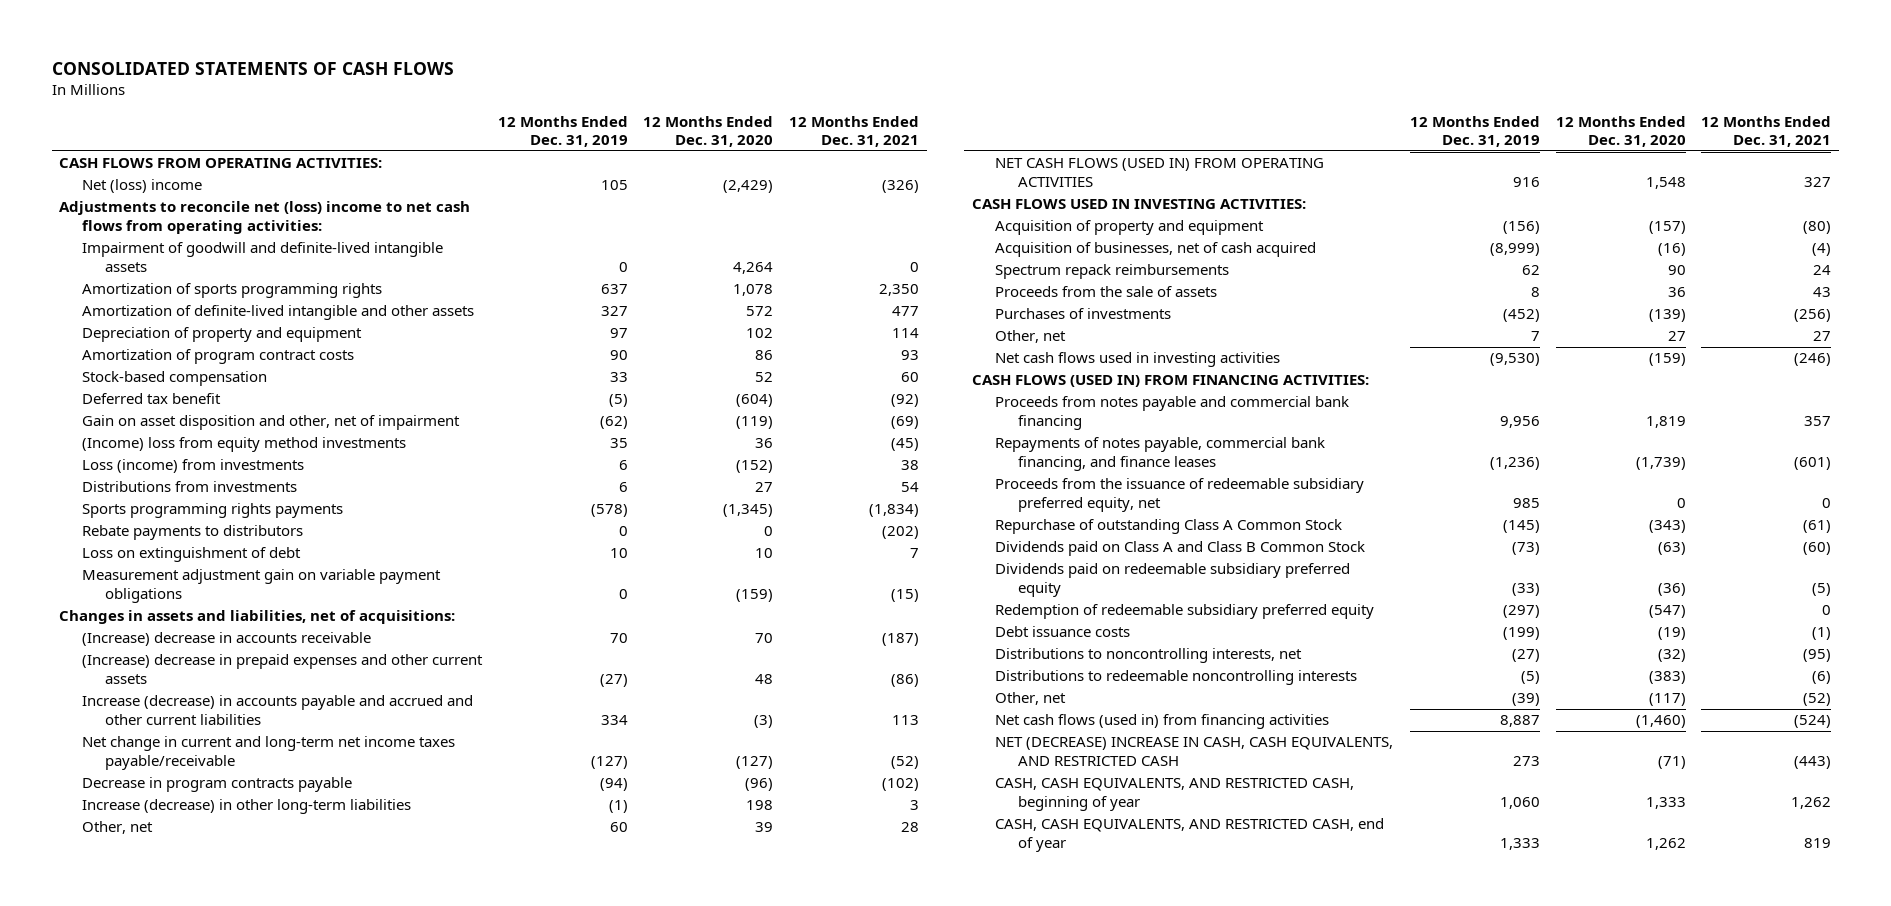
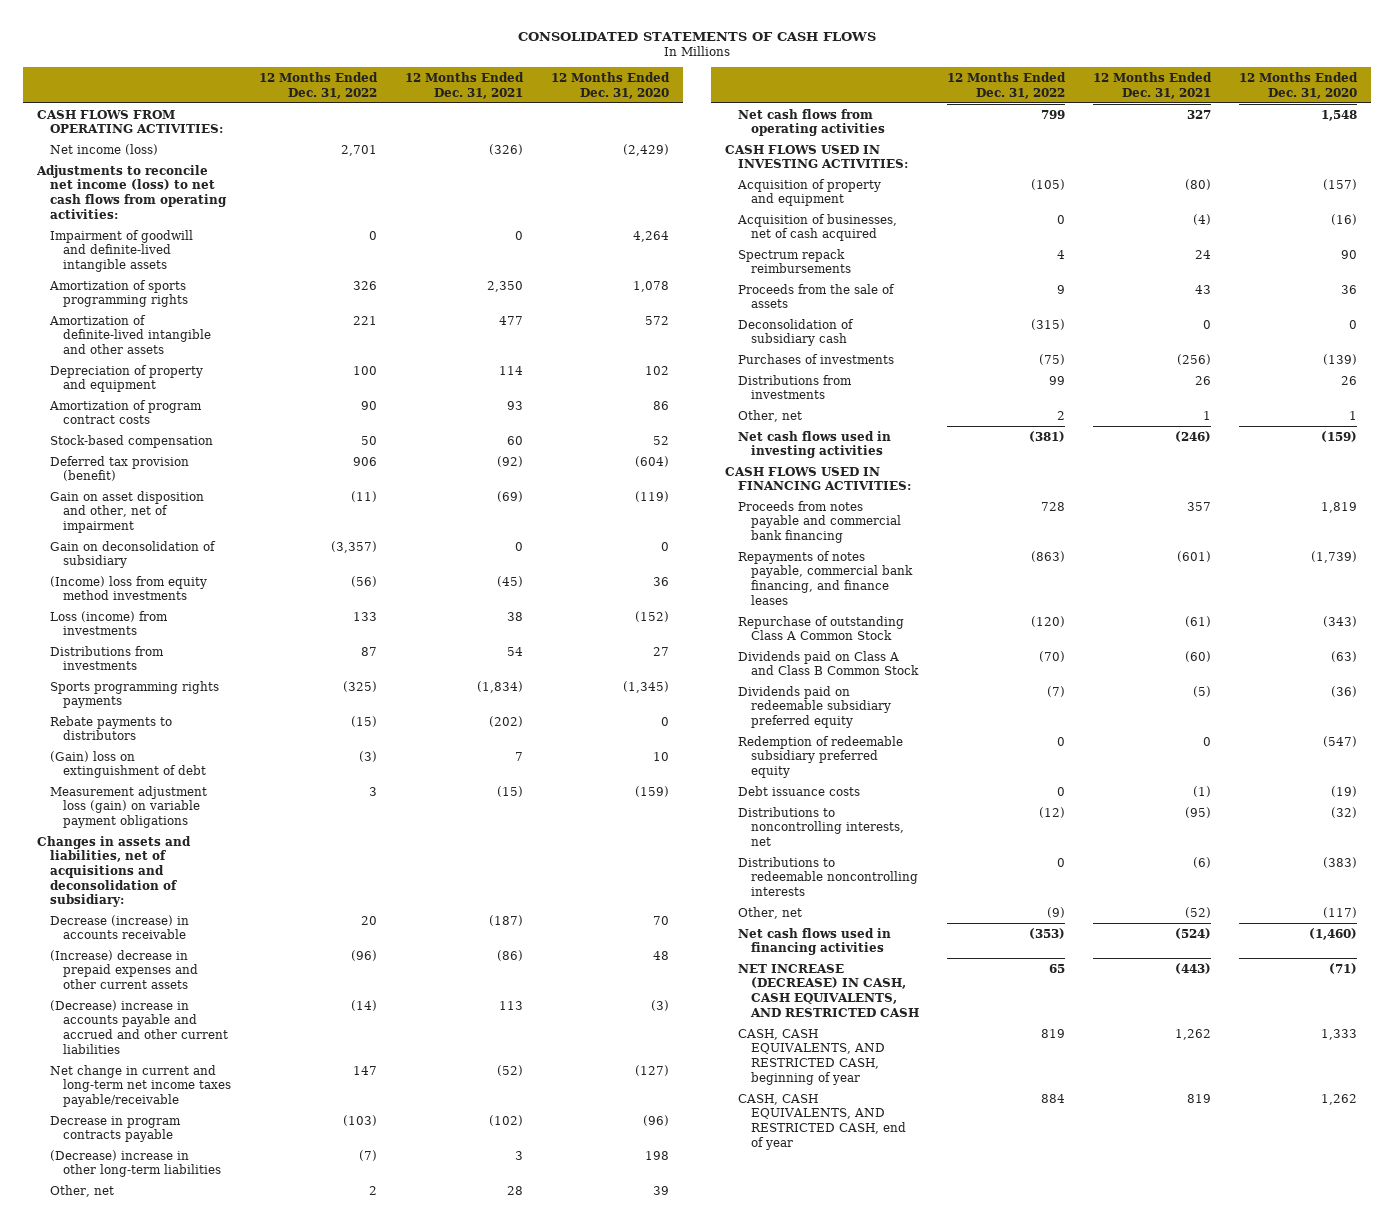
- | 12 Months Ended Dec. 31, 2019 | 12 Months Ended Dec. 31, 2020 | 12 Months Ended Dec. 31, 2021
+ | 12 Months Ended Dec. 31, 2022 | 12 Months Ended Dec. 31, 2021 | 12 Months Ended Dec. 31, 2020
- Net (loss) income | 105 | (2,429) | (326)
- Adjustments to reconcile net (loss) income to net cash flows from operating activities:
+ Net income (loss) | 2,701 | (326) | (2,429)
+ Adjustments to reconcile net income (loss) to net cash flows from operating activities:
- Deferred tax benefit | (5) | (604) | (92)
+ Deferred tax provision (benefit) | 906 | (92) | (604)
+ Gain on deconsolidation of subsidiary | (3,357) | 0 | 0
- Loss on extinguishment of debt | 10 | 10 | 7
- Measurement adjustment gain on variable payment obligations | 0 | (159) | (15)
- Changes in assets and liabilities, net of acquisitions:
- (Increase) decrease in accounts receivable | 70 | 70 | (187)
+ (Gain) loss on extinguishment of debt | (3) | 7 | 10
+ Measurement adjustment loss (gain) on variable payment obligations | 3 | (15) | (159)
+ Changes in assets and liabilities, net of acquisitions and deconsolidation of subsidiary:
+ Decrease (increase) in accounts receivable | 20 | (187) | 70
- Increase (decrease) in accounts payable and accrued and other current liabilities | 334 | (3) | 113
+ (Decrease) increase in accounts payable and accrued and other current liabilities | (14) | 113 | (3)
- Increase (decrease) in other long-term liabilities | (1) | 198 | 3
+ (Decrease) increase in other long-term liabilities | (7) | 3 | 198
- NET CASH FLOWS (USED IN) FROM OPERATING ACTIVITIES | 916 | 1,548 | 327
+ Net cash flows from operating activities | 799 | 327 | 1,548
+ Deconsolidation of subsidiary cash | (315) | 0 | 0
- Other, net | 7 | 27 | 27
+ Distributions from investments | 99 | 26 | 26
+ Other, net | 2 | 1 | 1
- CASH FLOWS (USED IN) FROM FINANCING ACTIVITIES:
+ CASH FLOWS USED IN FINANCING ACTIVITIES:
- Proceeds from the issuance of redeemable subsidiary preferred equity, net | 985 | 0 | 0
- Net cash flows (used in) from financing activities | 8,887 | (1,460) | (524)
- NET (DECREASE) INCREASE IN CASH, CASH EQUIVALENTS, AND RESTRICTED CASH | 273 | (71) | (443)
+ Net cash flows used in financing activities | (353) | (524) | (1,460)
+ NET INCREASE (DECREASE) IN CASH, CASH EQUIVALENTS, AND RESTRICTED CASH | 65 | (443) | (71)

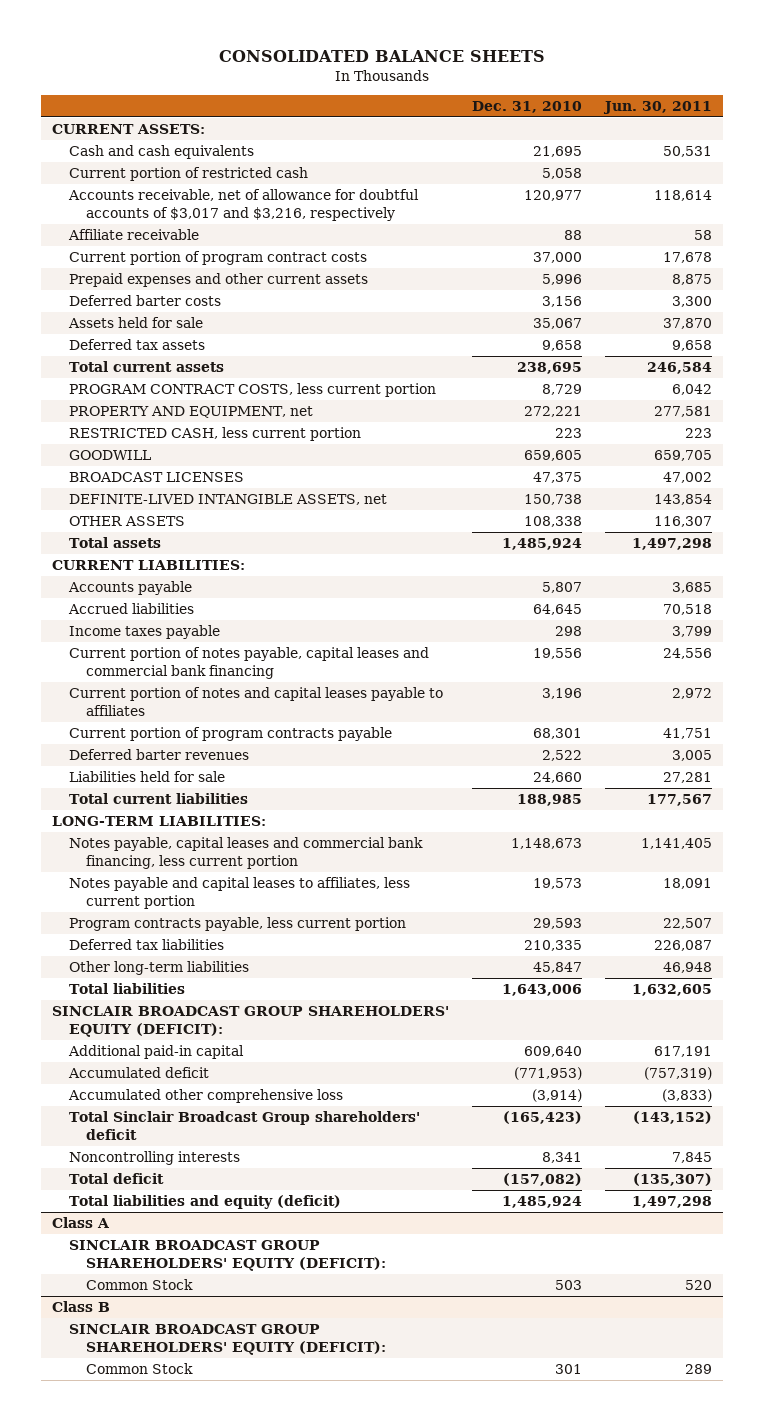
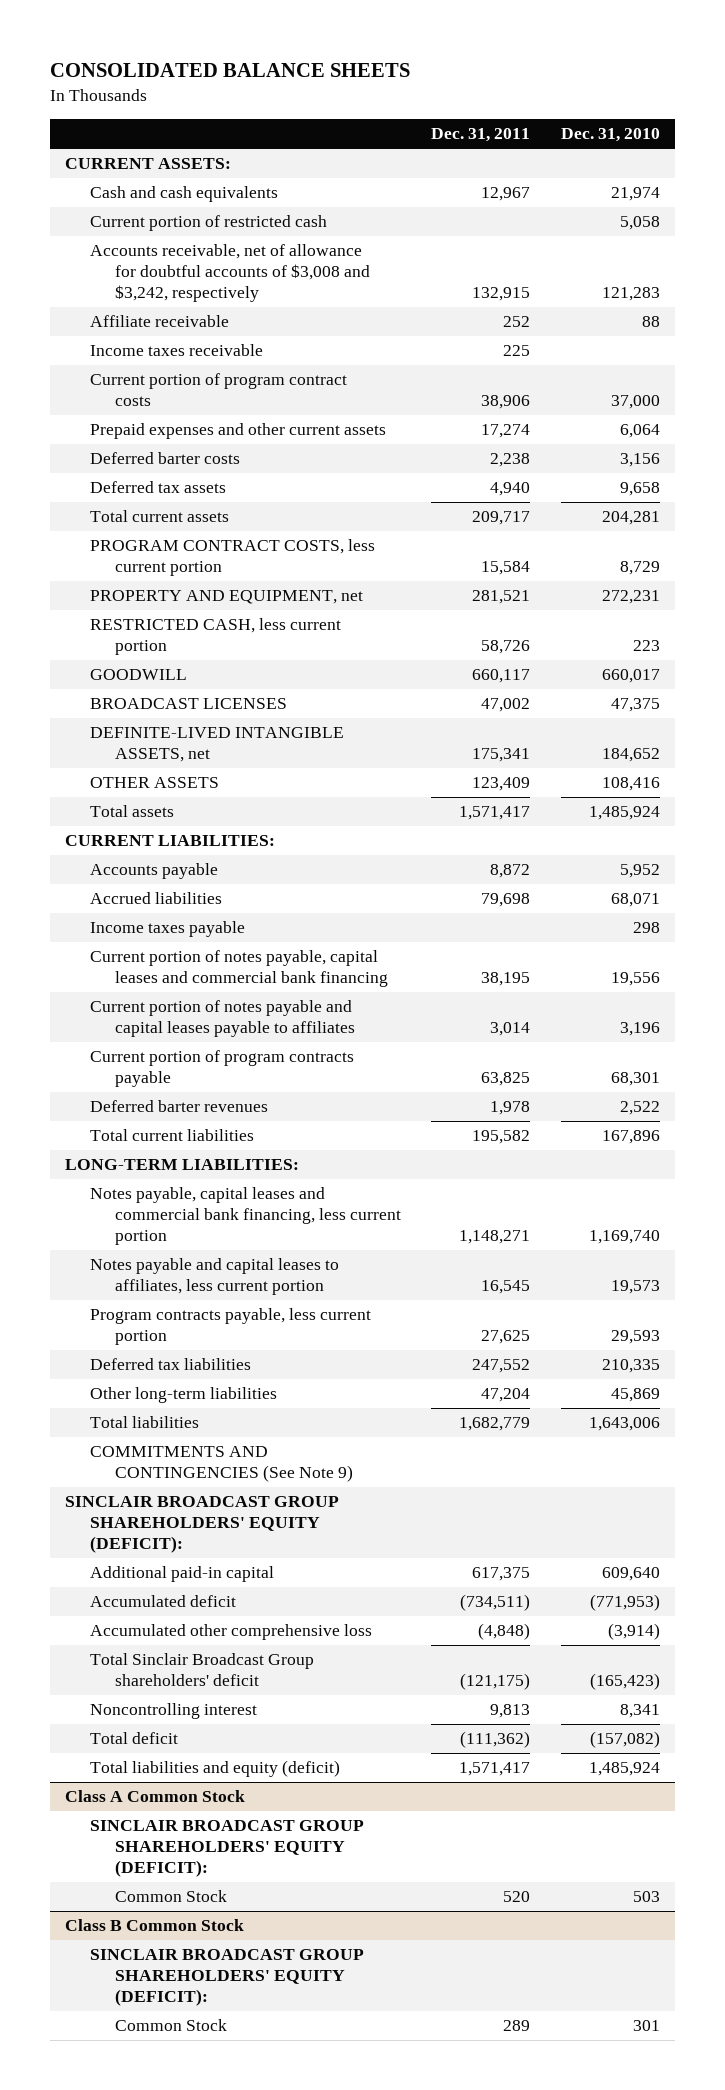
- | Dec. 31, 2010 | Jun. 30, 2011
+ | Dec. 31, 2011 | Dec. 31, 2010
- Cash and cash equivalents | 21,695 | 50,531
+ Cash and cash equivalents | 12,967 | 21,974
- Accounts receivable, net of allowance for doubtful accounts of $3,017 and $3,216, respectively | 120,977 | 118,614
+ Accounts receivable, net of allowance for doubtful accounts of $3,008 and $3,242, respectively | 132,915 | 121,283
+ Income taxes receivable | 225 |
- Prepaid expenses and other current assets | 5,996 | 8,875
+ Prepaid expenses and other current assets | 17,274 | 6,064
- Assets held for sale | 35,067 | 37,870
- Total current assets | 238,695 | 246,584
+ Total current assets | 209,717 | 204,281
- PROPERTY AND EQUIPMENT, net | 272,221 | 277,581
+ PROPERTY AND EQUIPMENT, net | 281,521 | 272,231
- GOODWILL | 659,605 | 659,705
+ GOODWILL | 660,117 | 660,017
- DEFINITE-LIVED INTANGIBLE ASSETS, net | 150,738 | 143,854
- OTHER ASSETS | 108,338 | 116,307
+ DEFINITE-LIVED INTANGIBLE ASSETS, net | 175,341 | 184,652
+ OTHER ASSETS | 123,409 | 108,416
- Accounts payable | 5,807 | 3,685
- Accrued liabilities | 64,645 | 70,518
+ Accounts payable | 8,872 | 5,952
+ Accrued liabilities | 79,698 | 68,071
- Current portion of notes and capital leases payable to affiliates | 3,196 | 2,972
+ Current portion of notes payable and capital leases payable to affiliates | 3,014 | 3,196
- Liabilities held for sale | 24,660 | 27,281
- Total current liabilities | 188,985 | 177,567
+ Total current liabilities | 195,582 | 167,896
- Notes payable, capital leases and commercial bank financing, less current portion | 1,148,673 | 1,141,405
+ Notes payable, capital leases and commercial bank financing, less current portion | 1,148,271 | 1,169,740
- Other long-term liabilities | 45,847 | 46,948
+ Other long-term liabilities | 47,204 | 45,869
+ COMMITMENTS AND CONTINGENCIES (See Note 9)
- Noncontrolling interests | 8,341 | 7,845
+ Noncontrolling interest | 9,813 | 8,341
- Class A
+ Class A Common Stock
- Class B
+ Class B Common Stock

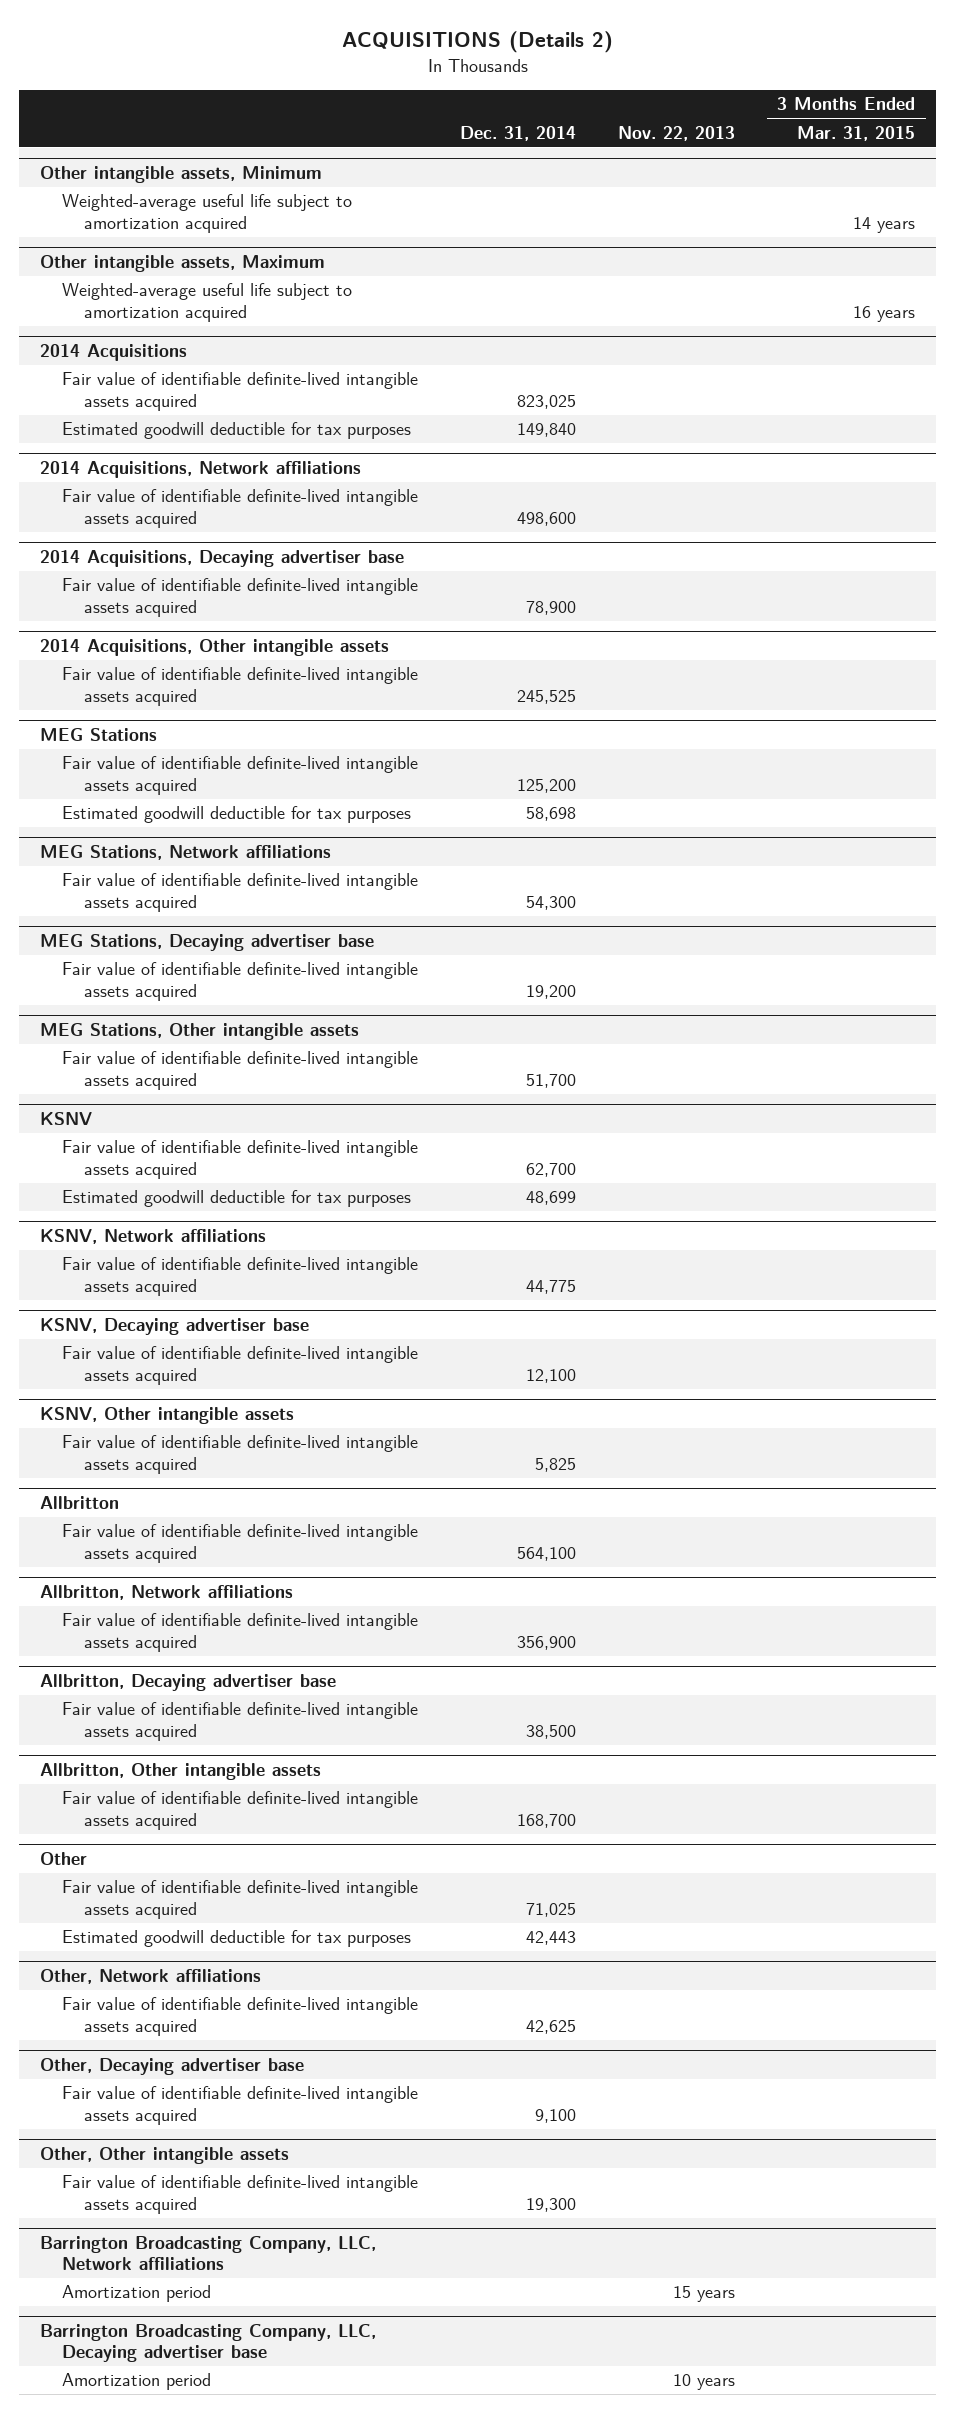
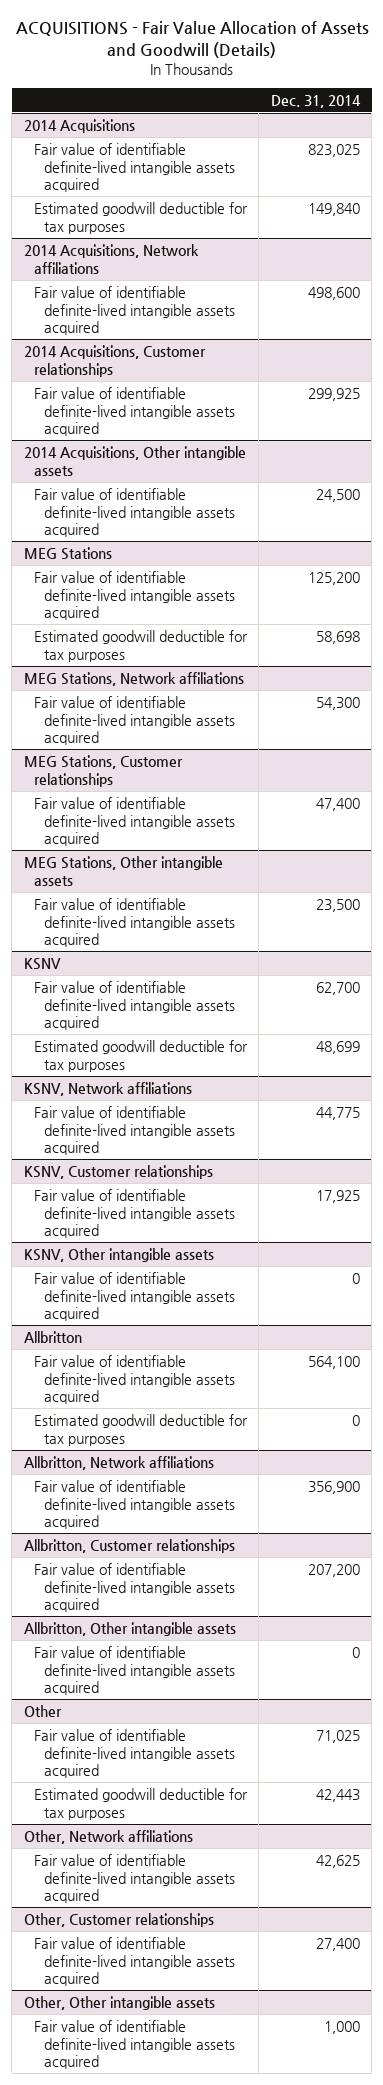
- ACQUISITIONS (Details 2)
+ ACQUISITIONS - Fair Value Allocation of Assets and Goodwill (Details)
- | Dec. 31, 2014 | Nov. 22, 2013 | 3 Months Ended Mar. 31, 2015
+ | Dec. 31, 2014
- Other intangible assets, Minimum
- Weighted-average useful life subject to amortization acquired | | | 14 years
- Other intangible assets, Maximum
- Weighted-average useful life subject to amortization acquired | | | 16 years
- 2014 Acquisitions, Decaying advertiser base
- Fair value of identifiable definite-lived intangible assets acquired | 78,900 | |
+ 2014 Acquisitions, Customer relationships
+ Fair value of identifiable definite-lived intangible assets acquired | 299,925
@ 2014 Acquisitions, Other intangible assets
- Fair value of identifiable definite-lived intangible assets acquired | 245,525 | |
+ Fair value of identifiable definite-lived intangible assets acquired | 24,500
- MEG Stations, Decaying advertiser base
- Fair value of identifiable definite-lived intangible assets acquired | 19,200 | |
+ MEG Stations, Customer relationships
+ Fair value of identifiable definite-lived intangible assets acquired | 47,400
@ MEG Stations, Other intangible assets
- Fair value of identifiable definite-lived intangible assets acquired | 51,700 | |
+ Fair value of identifiable definite-lived intangible assets acquired | 23,500
- KSNV, Decaying advertiser base
- Fair value of identifiable definite-lived intangible assets acquired | 12,100 | |
+ KSNV, Customer relationships
+ Fair value of identifiable definite-lived intangible assets acquired | 17,925
@ KSNV, Other intangible assets
- Fair value of identifiable definite-lived intangible assets acquired | 5,825 | |
+ Fair value of identifiable definite-lived intangible assets acquired | 0
@ Allbritton
+ Estimated goodwill deductible for tax purposes | 0
- Allbritton, Decaying advertiser base
- Fair value of identifiable definite-lived intangible assets acquired | 38,500 | |
+ Allbritton, Customer relationships
+ Fair value of identifiable definite-lived intangible assets acquired | 207,200
@ Allbritton, Other intangible assets
- Fair value of identifiable definite-lived intangible assets acquired | 168,700 | |
+ Fair value of identifiable definite-lived intangible assets acquired | 0
- Other, Decaying advertiser base
- Fair value of identifiable definite-lived intangible assets acquired | 9,100 | |
+ Other, Customer relationships
+ Fair value of identifiable definite-lived intangible assets acquired | 27,400
@ Other, Other intangible assets
- Fair value of identifiable definite-lived intangible assets acquired | 19,300 | |
- Barrington Broadcasting Company, LLC, Network affiliations
- Amortization period | | 15 years |
- Barrington Broadcasting Company, LLC, Decaying advertiser base
- Amortization period | | 10 years |
@ Other, Other intangible assets
+ Fair value of identifiable definite-lived intangible assets acquired | 1,000

